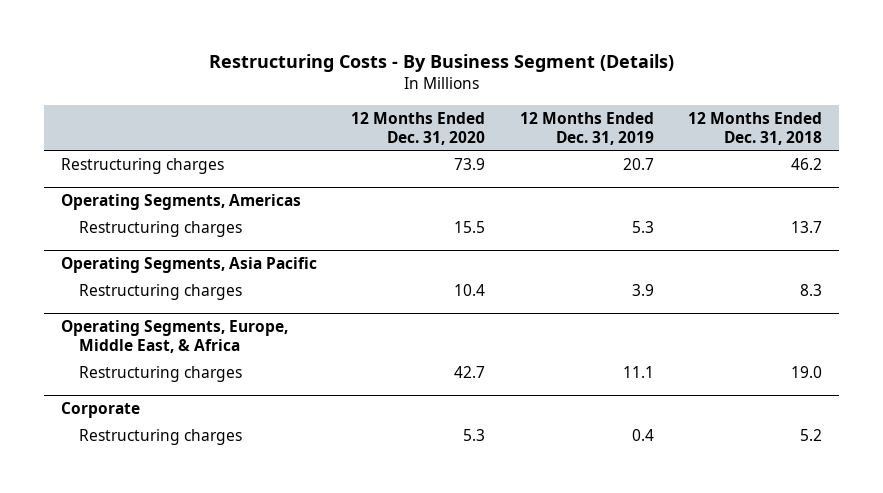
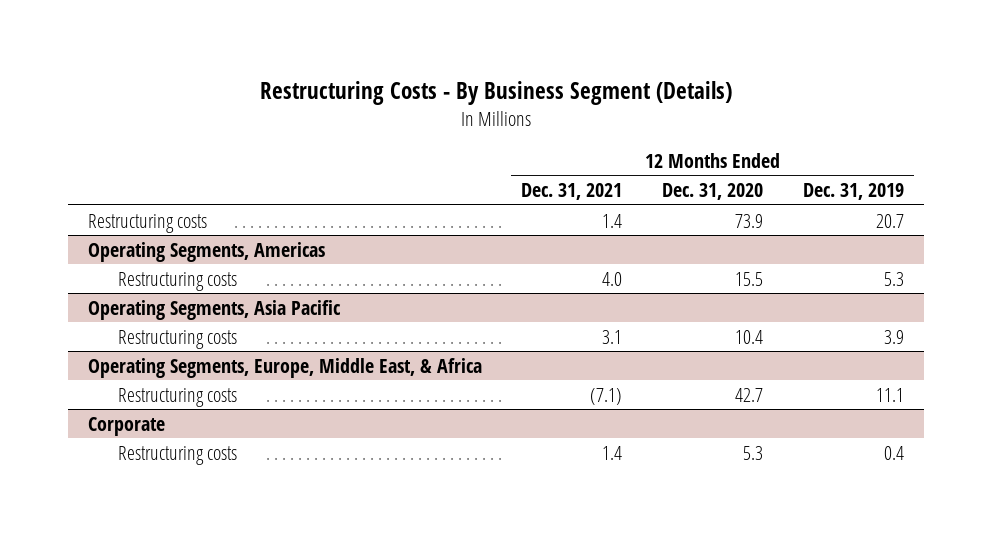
- | 12 Months Ended Dec. 31, 2020 | 12 Months Ended Dec. 31, 2019 | 12 Months Ended Dec. 31, 2018
+ | 12 Months Ended Dec. 31, 2021 | 12 Months Ended Dec. 31, 2020 | 12 Months Ended Dec. 31, 2019
- Restructuring charges | 73.9 | 20.7 | 46.2
+ Restructuring costs | 1.4 | 73.9 | 20.7
@ Operating Segments, Americas
- Restructuring charges | 15.5 | 5.3 | 13.7
+ Restructuring costs | 4.0 | 15.5 | 5.3
@ Operating Segments, Asia Pacific
- Restructuring charges | 10.4 | 3.9 | 8.3
+ Restructuring costs | 3.1 | 10.4 | 3.9
@ Operating Segments, Europe, Middle East, & Africa
- Restructuring charges | 42.7 | 11.1 | 19.0
+ Restructuring costs | (7.1) | 42.7 | 11.1
@ Corporate
- Restructuring charges | 5.3 | 0.4 | 5.2
+ Restructuring costs | 1.4 | 5.3 | 0.4

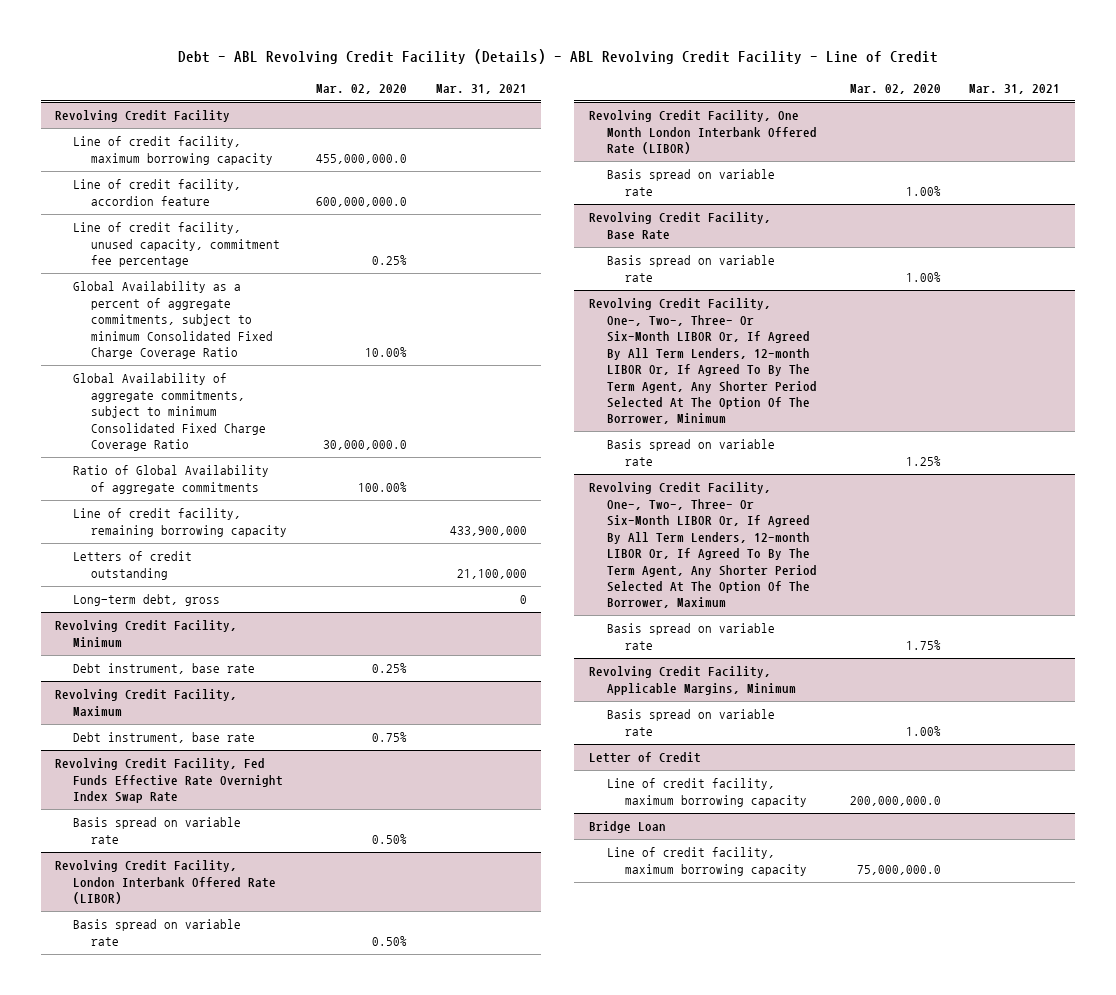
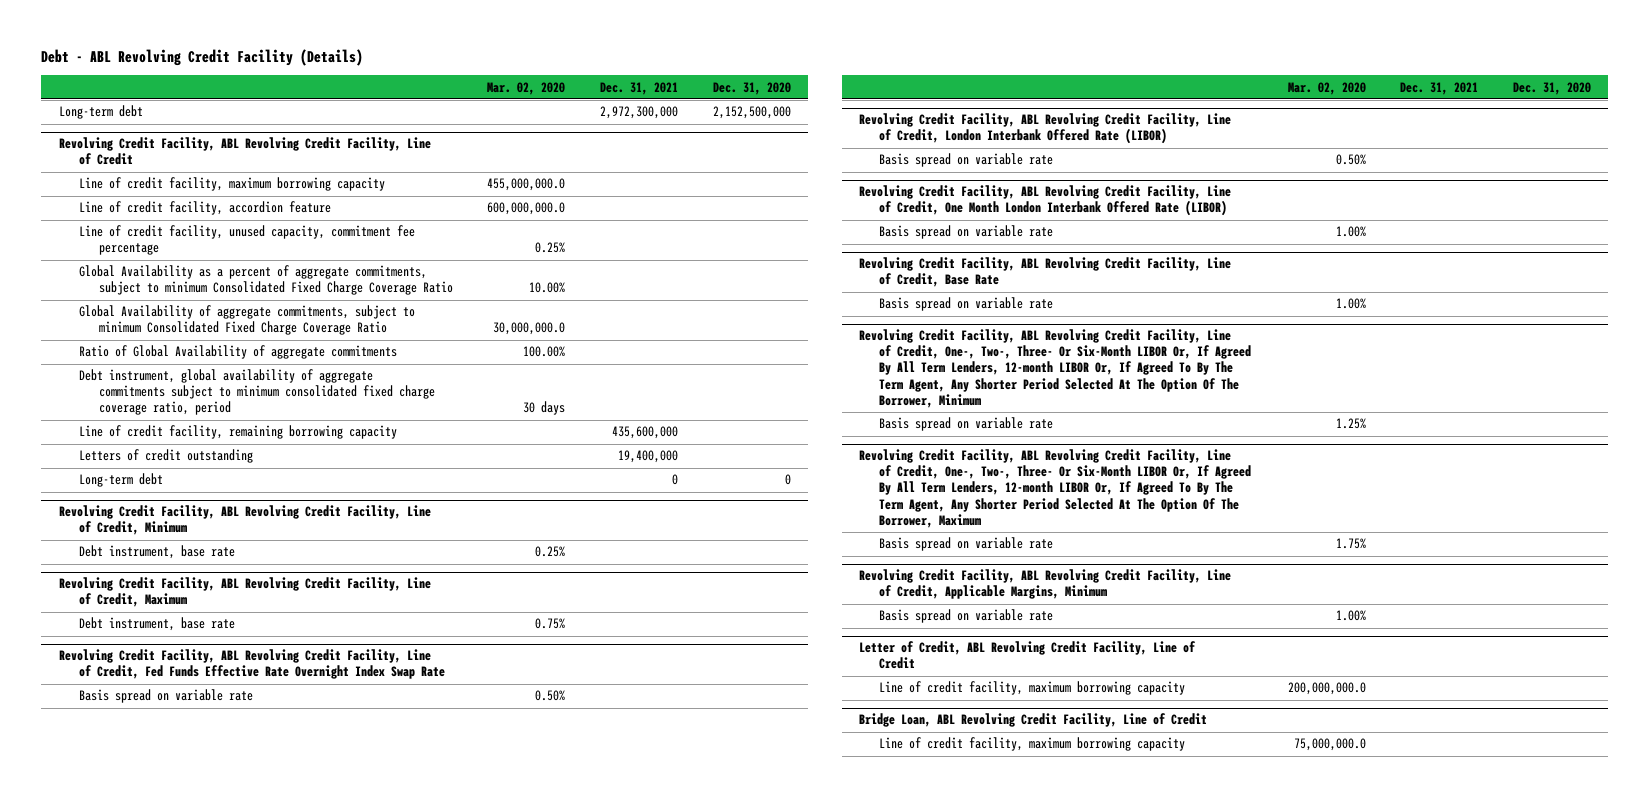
- Debt - ABL Revolving Credit Facility (Details) - ABL Revolving Credit Facility - Line of Credit
+ Debt - ABL Revolving Credit Facility (Details)
- | Mar. 02, 2020 | Mar. 31, 2021
+ | Mar. 02, 2020 | Dec. 31, 2021 | Dec. 31, 2020
- Revolving Credit Facility
+ Long-term debt | | 2,972,300,000 | 2,152,500,000
+ Revolving Credit Facility, ABL Revolving Credit Facility, Line of Credit
+ Debt instrument, global availability of aggregate commitments subject to minimum consolidated fixed charge coverage ratio, period | 30 days | |
- Long-term debt, gross | | 0
- Revolving Credit Facility, Minimum
+ Long-term debt | | 0 | 0
+ Revolving Credit Facility, ABL Revolving Credit Facility, Line of Credit, Minimum
- Revolving Credit Facility, Maximum
+ Revolving Credit Facility, ABL Revolving Credit Facility, Line of Credit, Maximum
- Revolving Credit Facility, Fed Funds Effective Rate Overnight Index Swap Rate
+ Revolving Credit Facility, ABL Revolving Credit Facility, Line of Credit, Fed Funds Effective Rate Overnight Index Swap Rate
- Revolving Credit Facility, London Interbank Offered Rate (LIBOR)
+ Revolving Credit Facility, ABL Revolving Credit Facility, Line of Credit, London Interbank Offered Rate (LIBOR)
- Revolving Credit Facility, One Month London Interbank Offered Rate (LIBOR)
+ Revolving Credit Facility, ABL Revolving Credit Facility, Line of Credit, One Month London Interbank Offered Rate (LIBOR)
- Revolving Credit Facility, Base Rate
+ Revolving Credit Facility, ABL Revolving Credit Facility, Line of Credit, Base Rate
- Revolving Credit Facility, One-, Two-, Three- Or Six-Month LIBOR Or, If Agreed By All Term Lenders, 12-month LIBOR Or, If Agreed To By The Term Agent, Any Shorter Period Selected At The Option Of The Borrower, Minimum
+ Revolving Credit Facility, ABL Revolving Credit Facility, Line of Credit, One-, Two-, Three- Or Six-Month LIBOR Or, If Agreed By All Term Lenders, 12-month LIBOR Or, If Agreed To By The Term Agent, Any Shorter Period Selected At The Option Of The Borrower, Minimum
- Revolving Credit Facility, One-, Two-, Three- Or Six-Month LIBOR Or, If Agreed By All Term Lenders, 12-month LIBOR Or, If Agreed To By The Term Agent, Any Shorter Period Selected At The Option Of The Borrower, Maximum
+ Revolving Credit Facility, ABL Revolving Credit Facility, Line of Credit, One-, Two-, Three- Or Six-Month LIBOR Or, If Agreed By All Term Lenders, 12-month LIBOR Or, If Agreed To By The Term Agent, Any Shorter Period Selected At The Option Of The Borrower, Maximum
- Revolving Credit Facility, Applicable Margins, Minimum
+ Revolving Credit Facility, ABL Revolving Credit Facility, Line of Credit, Applicable Margins, Minimum
- Letter of Credit
+ Letter of Credit, ABL Revolving Credit Facility, Line of Credit
- Bridge Loan
+ Bridge Loan, ABL Revolving Credit Facility, Line of Credit

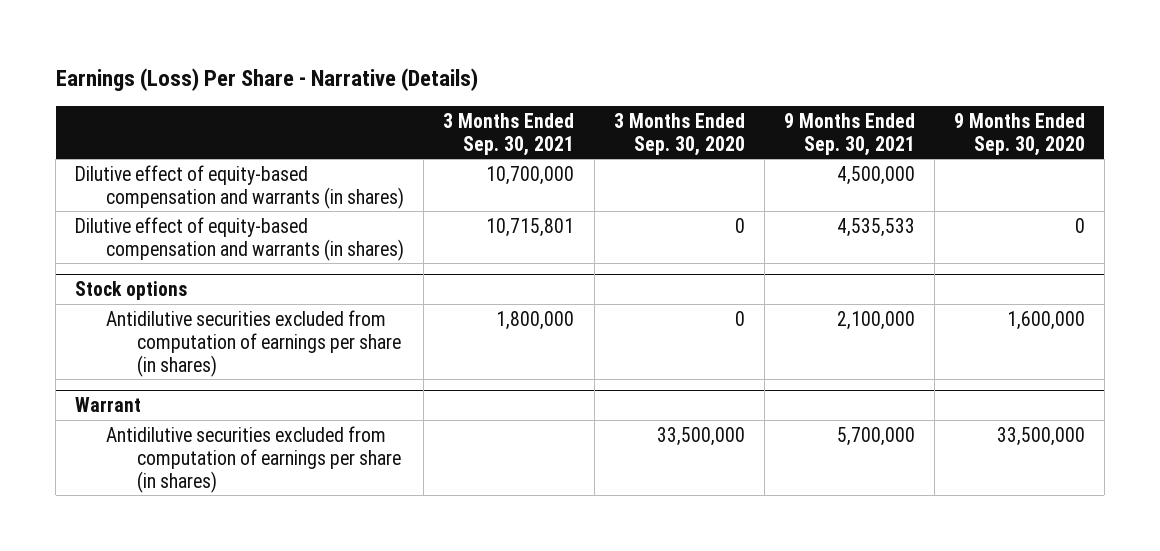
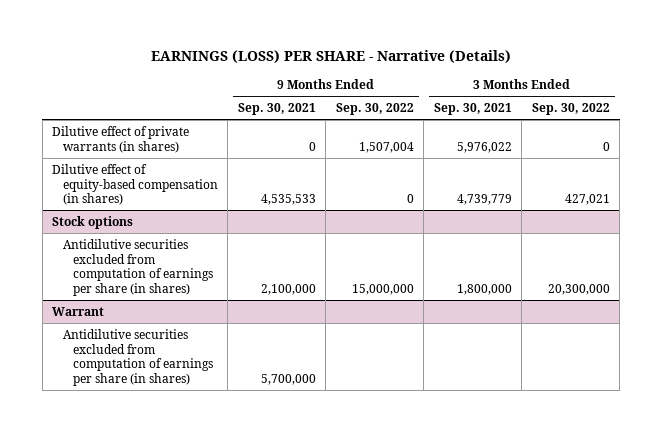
- Earnings (Loss) Per Share - Narrative (Details)
+ EARNINGS (LOSS) PER SHARE - Narrative (Details)
- | 3 Months Ended Sep. 30, 2021 | 3 Months Ended Sep. 30, 2020 | 9 Months Ended Sep. 30, 2021 | 9 Months Ended Sep. 30, 2020
+ | 9 Months Ended Sep. 30, 2021 | 9 Months Ended Sep. 30, 2022 | 3 Months Ended Sep. 30, 2021 | 3 Months Ended Sep. 30, 2022
- Dilutive effect of equity-based compensation and warrants (in shares) | 10,700,000 | | 4,500,000 |
- Dilutive effect of equity-based compensation and warrants (in shares) | 10,715,801 | 0 | 4,535,533 | 0
+ Dilutive effect of private warrants (in shares) | 0 | 1,507,004 | 5,976,022 | 0
+ Dilutive effect of equity-based compensation (in shares) | 4,535,533 | 0 | 4,739,779 | 427,021

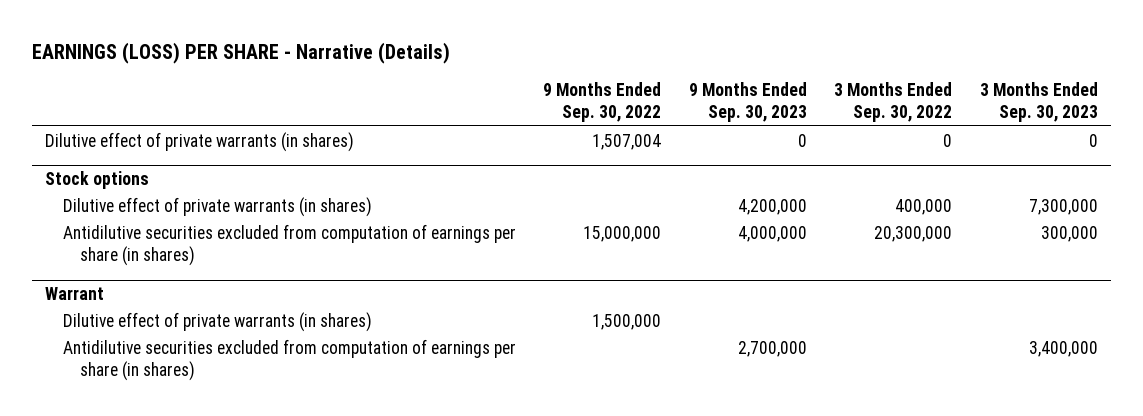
- | 9 Months Ended Sep. 30, 2021 | 9 Months Ended Sep. 30, 2022 | 3 Months Ended Sep. 30, 2021 | 3 Months Ended Sep. 30, 2022
+ | 9 Months Ended Sep. 30, 2022 | 9 Months Ended Sep. 30, 2023 | 3 Months Ended Sep. 30, 2022 | 3 Months Ended Sep. 30, 2023
- Dilutive effect of equity-based compensation (in shares) | 4,535,533 | 0 | 4,739,779 | 427,021
@ Stock options
+ Dilutive effect of private warrants (in shares) | | 4,200,000 | 400,000 | 7,300,000
@ Warrant
+ Dilutive effect of private warrants (in shares) | 1,500,000 | | |

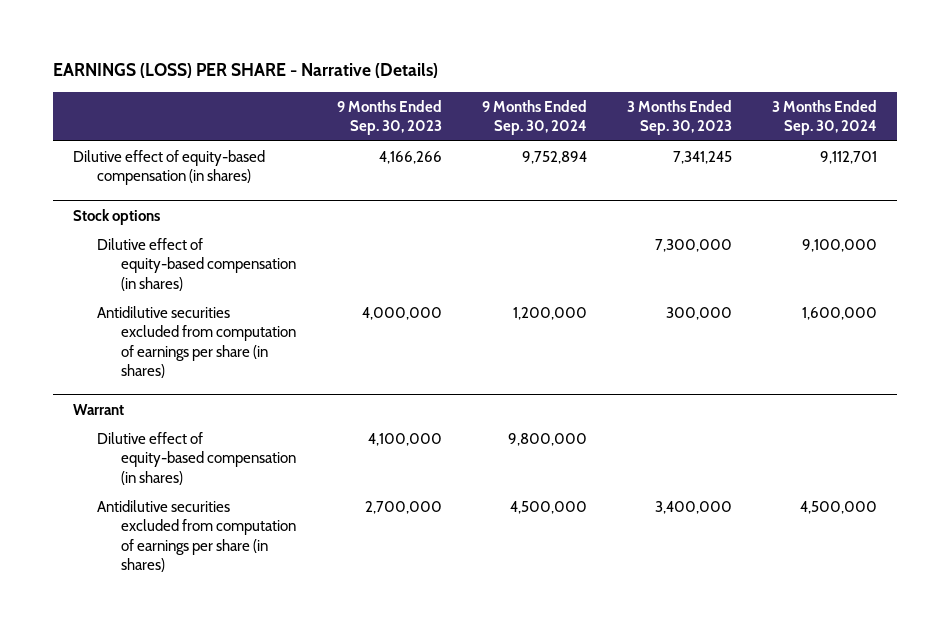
- | 9 Months Ended Sep. 30, 2022 | 9 Months Ended Sep. 30, 2023 | 3 Months Ended Sep. 30, 2022 | 3 Months Ended Sep. 30, 2023
+ | 9 Months Ended Sep. 30, 2023 | 9 Months Ended Sep. 30, 2024 | 3 Months Ended Sep. 30, 2023 | 3 Months Ended Sep. 30, 2024
- Dilutive effect of private warrants (in shares) | 1,507,004 | 0 | 0 | 0
+ Dilutive effect of equity-based compensation (in shares) | 4,166,266 | 9,752,894 | 7,341,245 | 9,112,701
@ Stock options
- Dilutive effect of private warrants (in shares) | | 4,200,000 | 400,000 | 7,300,000
+ Dilutive effect of equity-based compensation (in shares) | | | 7,300,000 | 9,100,000
@ Warrant
- Dilutive effect of private warrants (in shares) | 1,500,000 | | |
+ Dilutive effect of equity-based compensation (in shares) | 4,100,000 | 9,800,000 | |

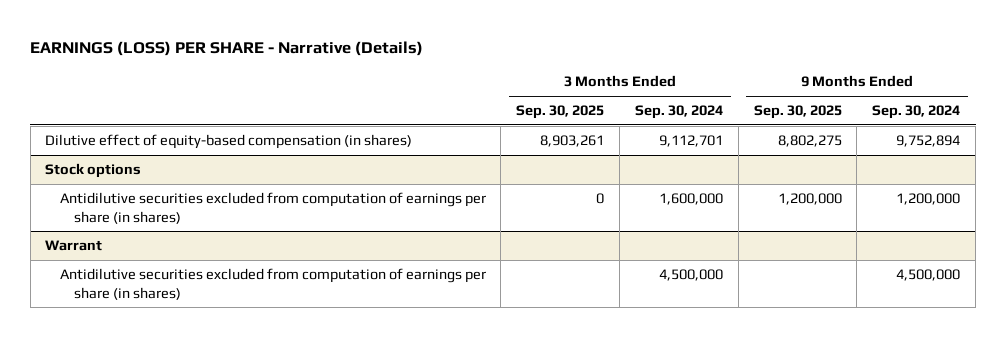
- | 9 Months Ended Sep. 30, 2023 | 9 Months Ended Sep. 30, 2024 | 3 Months Ended Sep. 30, 2023 | 3 Months Ended Sep. 30, 2024
+ | 3 Months Ended Sep. 30, 2025 | 3 Months Ended Sep. 30, 2024 | 9 Months Ended Sep. 30, 2025 | 9 Months Ended Sep. 30, 2024
@ Stock options
- Dilutive effect of equity-based compensation (in shares) | | | 7,300,000 | 9,100,000
@ Warrant
- Dilutive effect of equity-based compensation (in shares) | 4,100,000 | 9,800,000 | |

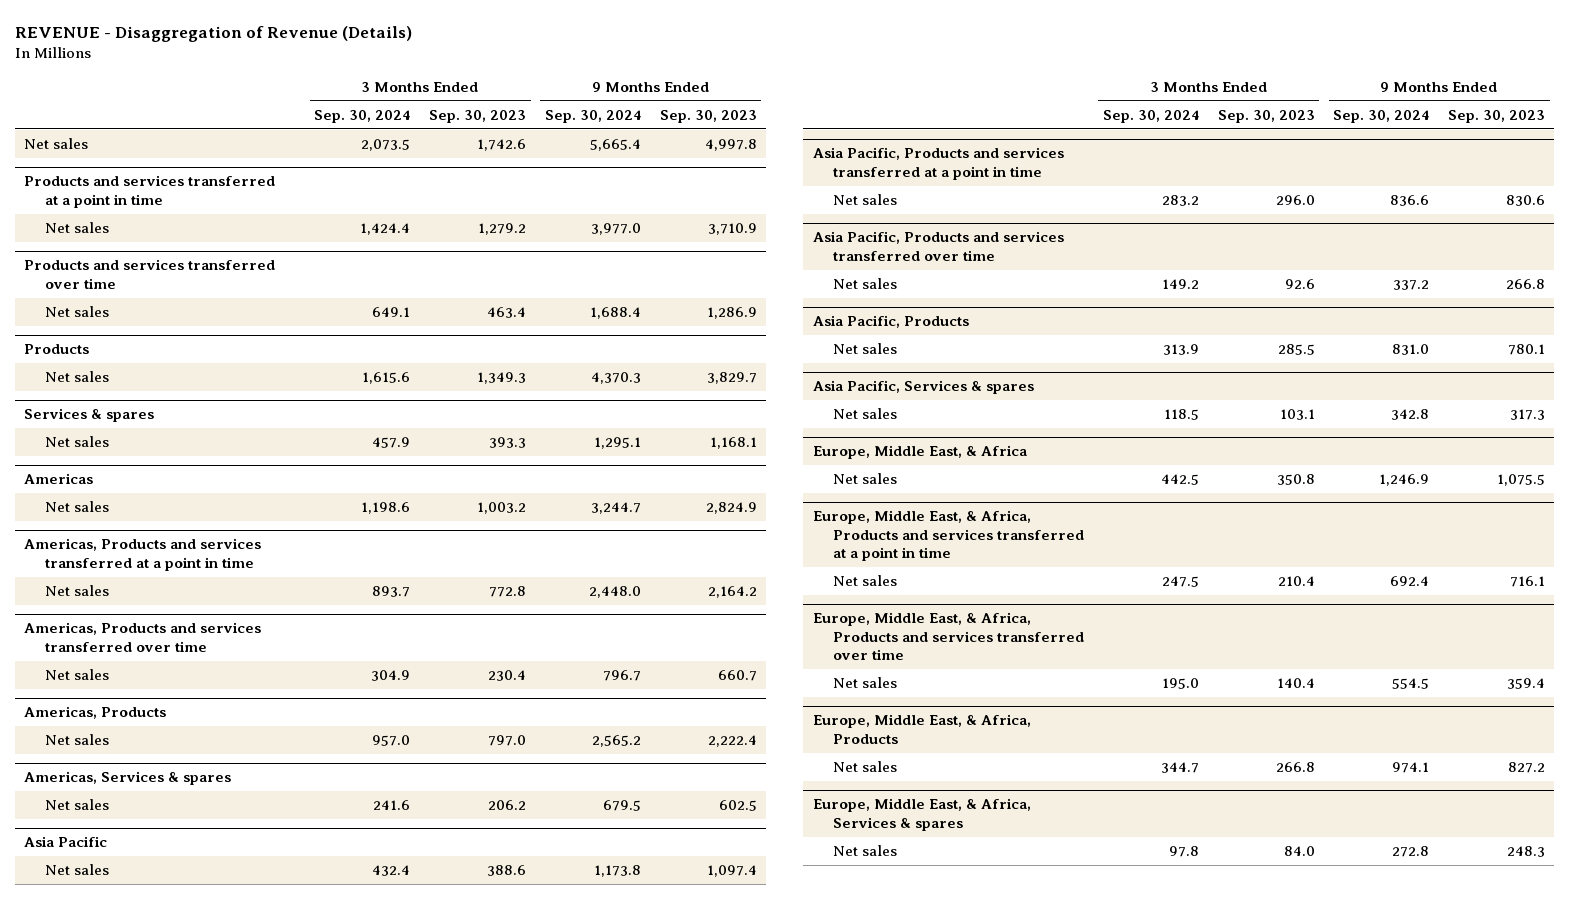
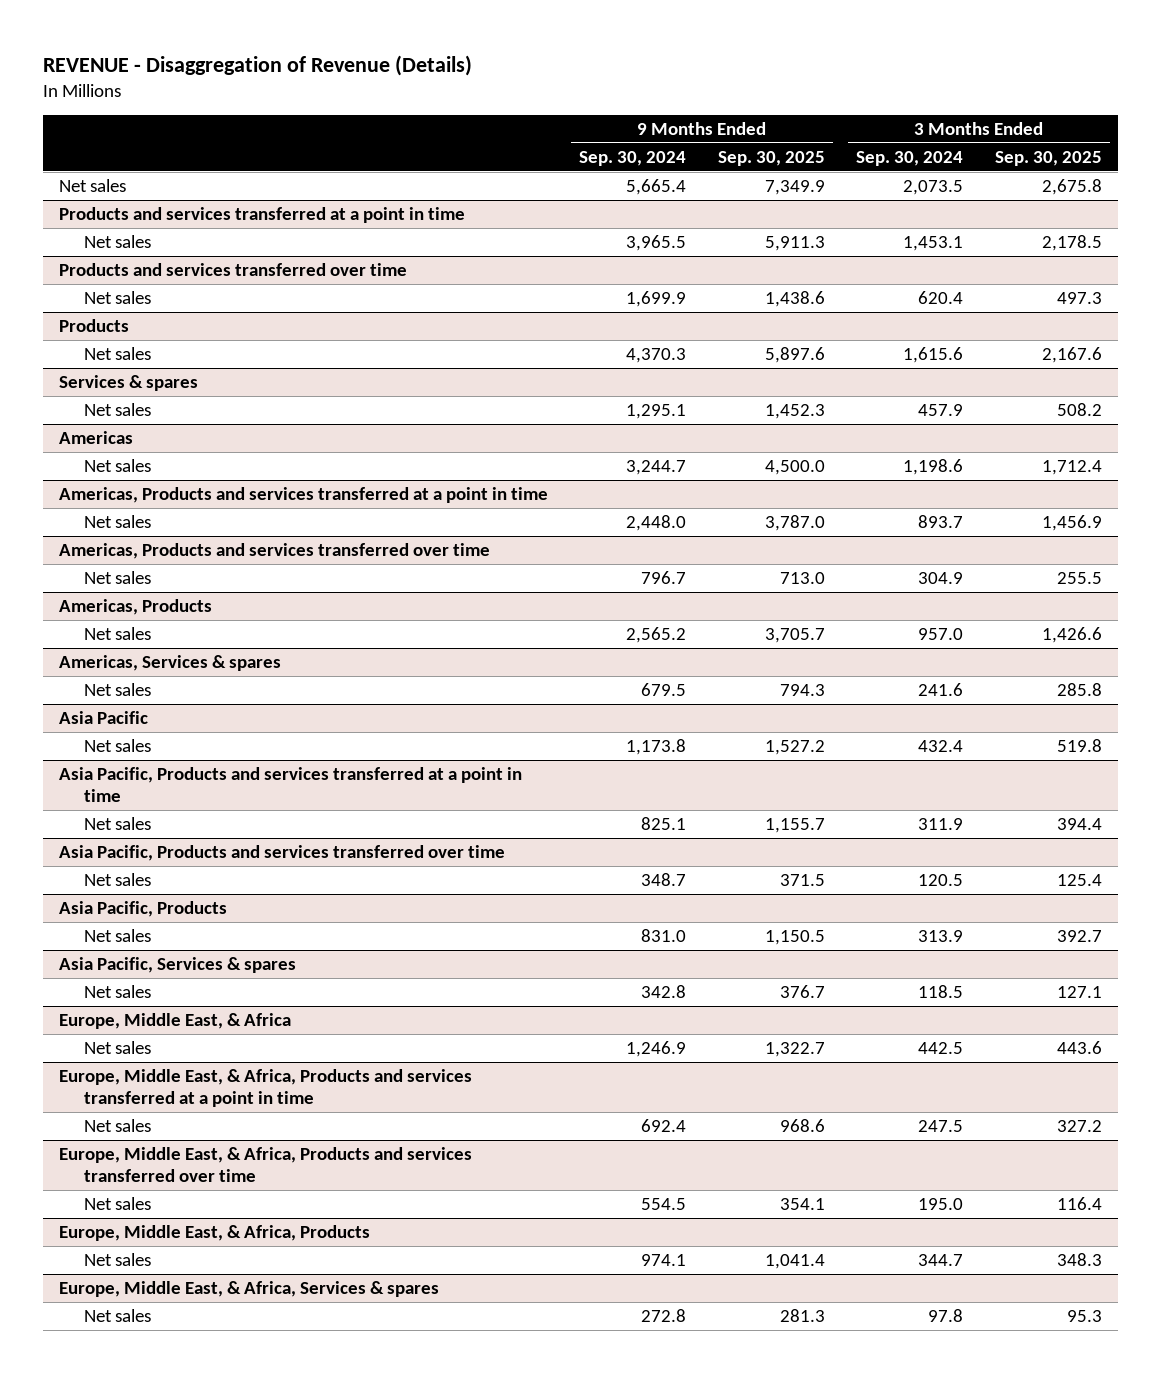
- | 3 Months Ended Sep. 30, 2024 | 3 Months Ended Sep. 30, 2023 | 9 Months Ended Sep. 30, 2024 | 9 Months Ended Sep. 30, 2023
+ | 9 Months Ended Sep. 30, 2024 | 9 Months Ended Sep. 30, 2025 | 3 Months Ended Sep. 30, 2024 | 3 Months Ended Sep. 30, 2025
@ Products and services transferred at a point in time
- Net sales | 1,424.4 | 1,279.2 | 3,977.0 | 3,710.9
+ Net sales | 3,965.5 | 5,911.3 | 1,453.1 | 2,178.5
@ Products and services transferred over time
- Net sales | 649.1 | 463.4 | 1,688.4 | 1,286.9
+ Net sales | 1,699.9 | 1,438.6 | 620.4 | 497.3
@ Asia Pacific, Products and services transferred at a point in time
- Net sales | 283.2 | 296.0 | 836.6 | 830.6
+ Net sales | 825.1 | 1,155.7 | 311.9 | 394.4
@ Asia Pacific, Products and services transferred over time
- Net sales | 149.2 | 92.6 | 337.2 | 266.8
+ Net sales | 348.7 | 371.5 | 120.5 | 125.4

